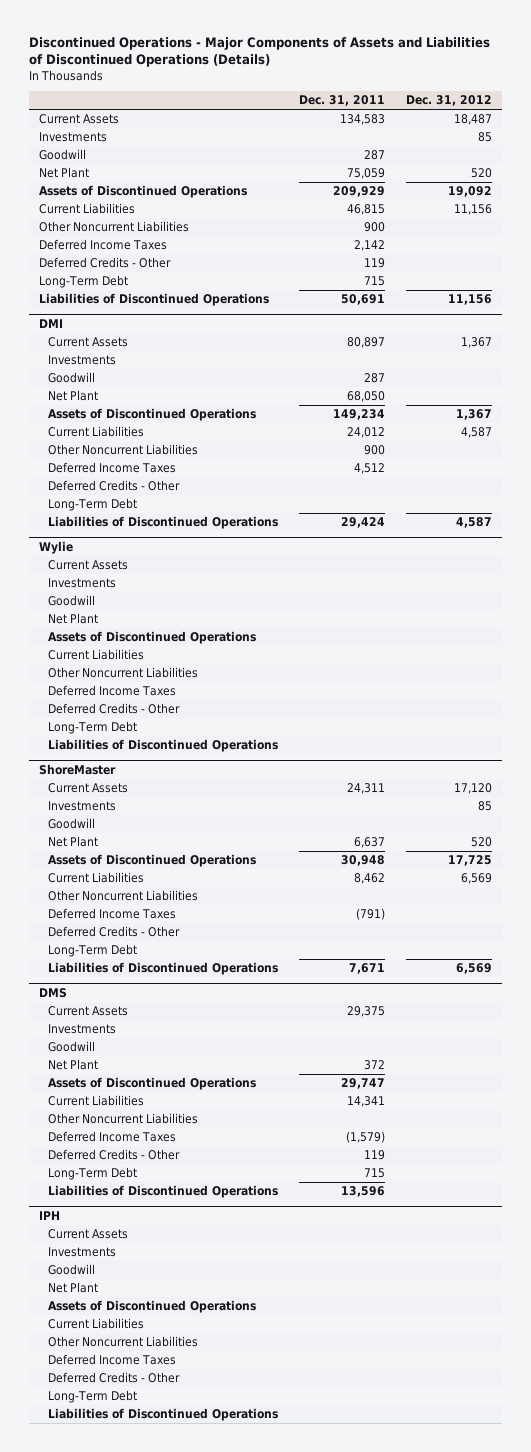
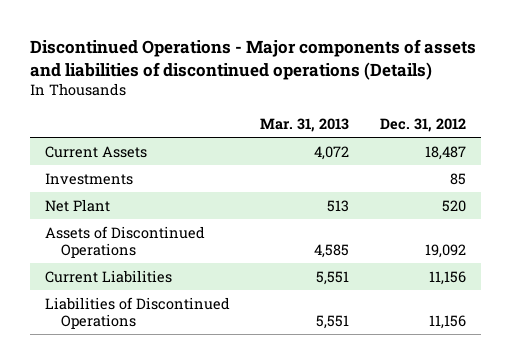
- Discontinued Operations - Major Components of Assets and Liabilities of Discontinued Operations (Details)
+ Discontinued Operations - Major components of assets and liabilities of discontinued operations (Details)
- | Dec. 31, 2011 | Dec. 31, 2012
+ | Mar. 31, 2013 | Dec. 31, 2012
- Goodwill | 287 |
- Other Noncurrent Liabilities | 900 |
- Deferred Income Taxes | 2,142 |
- Deferred Credits - Other | 119 |
- Long-Term Debt | 715 |
- DMI
- Current Assets | 80,897 | 1,367
- Investments
- Goodwill | 287 |
- Net Plant | 68,050 |
- Assets of Discontinued Operations | 149,234 | 1,367
- Current Liabilities | 24,012 | 4,587
- Other Noncurrent Liabilities | 900 |
- Deferred Income Taxes | 4,512 |
- Deferred Credits - Other
- Long-Term Debt
- Liabilities of Discontinued Operations | 29,424 | 4,587
- Wylie
- Current Assets
- Investments
- Goodwill
- Net Plant
- Assets of Discontinued Operations
- Current Liabilities
- Other Noncurrent Liabilities
- Deferred Income Taxes
- Deferred Credits - Other
- Long-Term Debt
- Liabilities of Discontinued Operations
- ShoreMaster
- Current Assets | 24,311 | 17,120
- Investments | | 85
- Goodwill
- Net Plant | 6,637 | 520
- Assets of Discontinued Operations | 30,948 | 17,725
- Current Liabilities | 8,462 | 6,569
- Other Noncurrent Liabilities
- Deferred Income Taxes | (791) |
- Deferred Credits - Other
- Long-Term Debt
- Liabilities of Discontinued Operations | 7,671 | 6,569
- DMS
- Current Assets | 29,375 |
- Investments
- Goodwill
- Net Plant | 372 |
- Assets of Discontinued Operations | 29,747 |
- Current Liabilities | 14,341 |
- Other Noncurrent Liabilities
- Deferred Income Taxes | (1,579) |
- Deferred Credits - Other | 119 |
- Long-Term Debt | 715 |
- Liabilities of Discontinued Operations | 13,596 |
- IPH
- Current Assets
- Investments
- Goodwill
- Net Plant
- Assets of Discontinued Operations
- Current Liabilities
- Other Noncurrent Liabilities
- Deferred Income Taxes
- Deferred Credits - Other
- Long-Term Debt
- Liabilities of Discontinued Operations

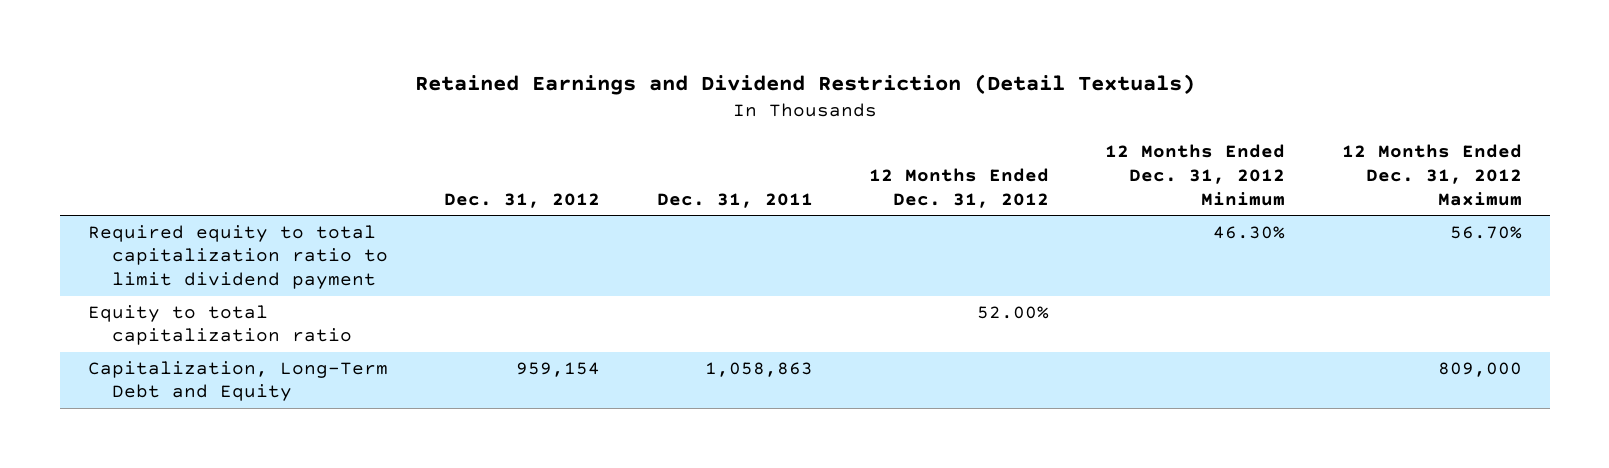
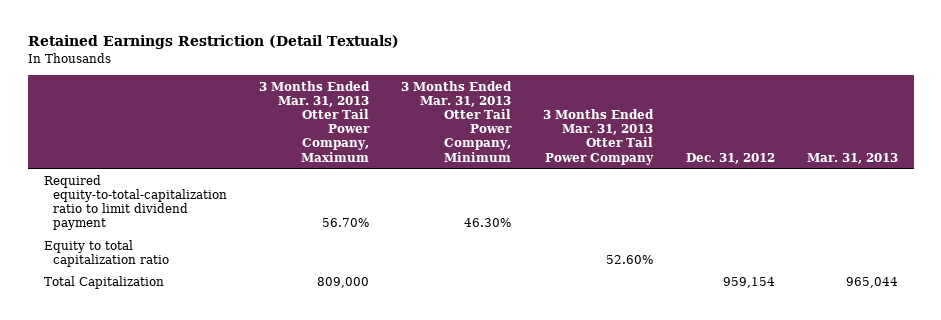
- Retained Earnings and Dividend Restriction (Detail Textuals)
+ Retained Earnings Restriction (Detail Textuals)
- | Dec. 31, 2012 | Dec. 31, 2011 | 12 Months Ended Dec. 31, 2012 | 12 Months Ended Dec. 31, 2012 Minimum | 12 Months Ended Dec. 31, 2012 Maximum
+ | 3 Months Ended Mar. 31, 2013 Otter Tail Power Company, Maximum | 3 Months Ended Mar. 31, 2013 Otter Tail Power Company, Minimum | 3 Months Ended Mar. 31, 2013 Otter Tail Power Company | Dec. 31, 2012 | Mar. 31, 2013
- Required equity to total capitalization ratio to limit dividend payment | | | | 46.30% | 56.70%
+ Required equity-to-total-capitalization ratio to limit dividend payment | 56.70% | 46.30% | | |
- Capitalization, Long-Term Debt and Equity | 959,154 | 1,058,863 | | | 809,000
+ Total Capitalization | 809,000 | | | 959,154 | 965,044

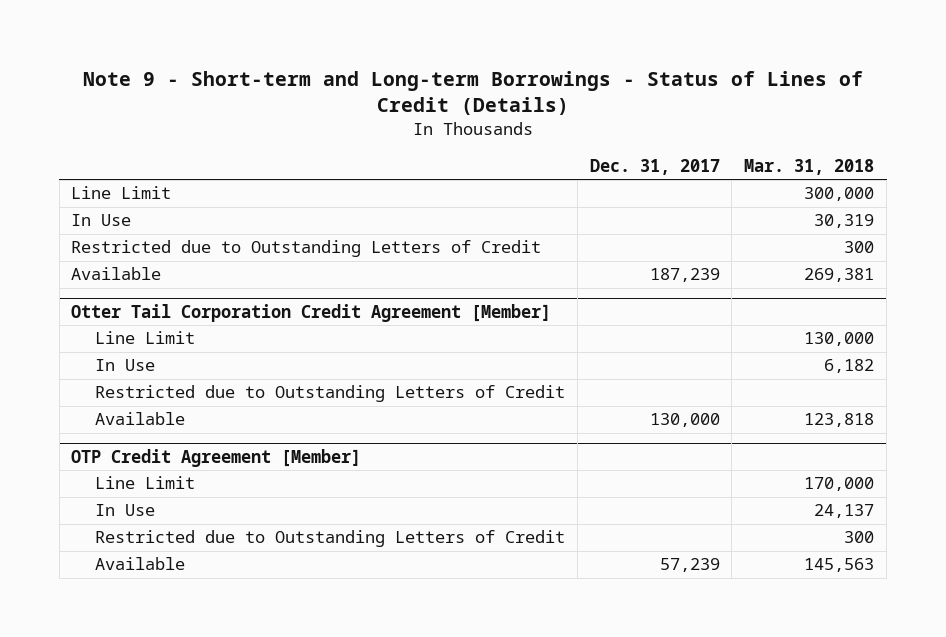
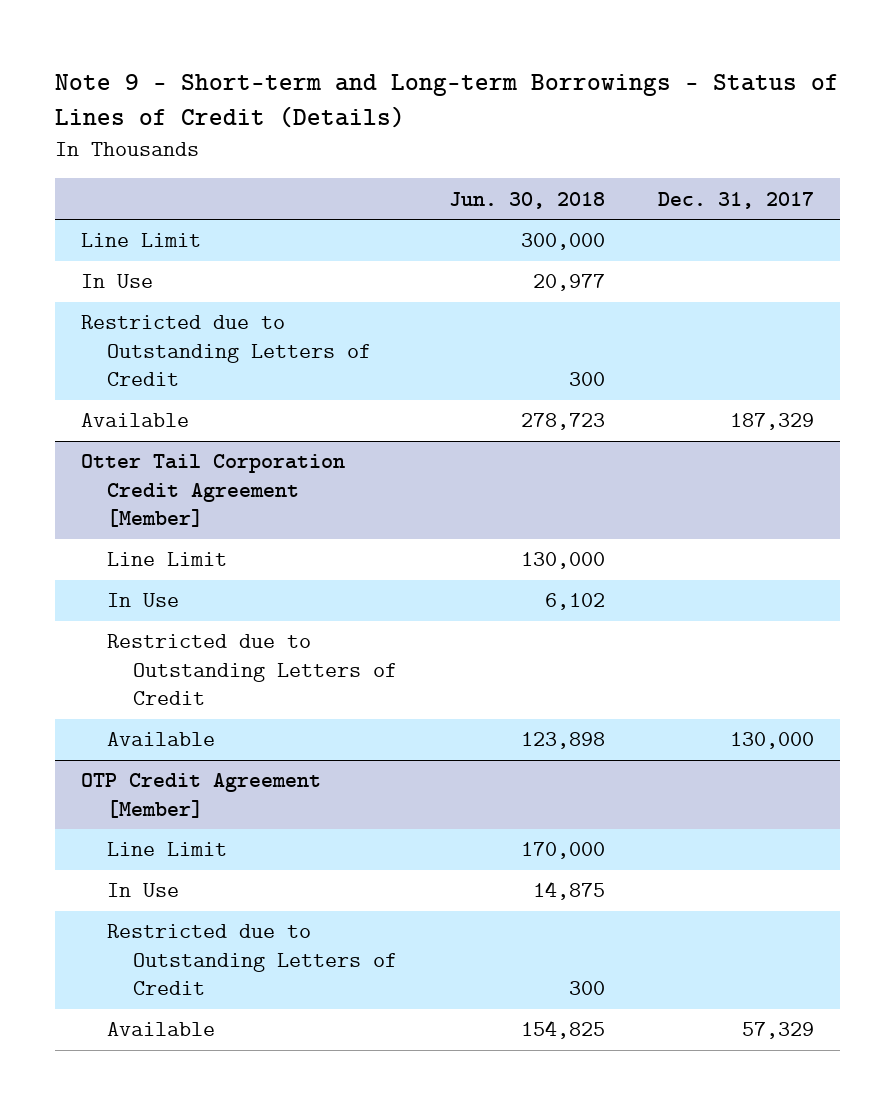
- | Dec. 31, 2017 | Mar. 31, 2018
+ | Jun. 30, 2018 | Dec. 31, 2017
- Available | 187,239 | 269,381
+ Available | 278,723 | 187,329
@ OTP Credit Agreement [Member]
- Available | 57,239 | 145,563
+ Available | 154,825 | 57,329

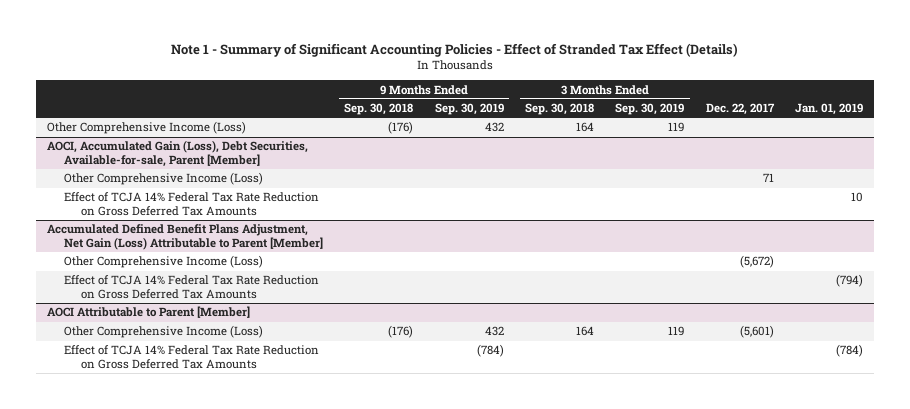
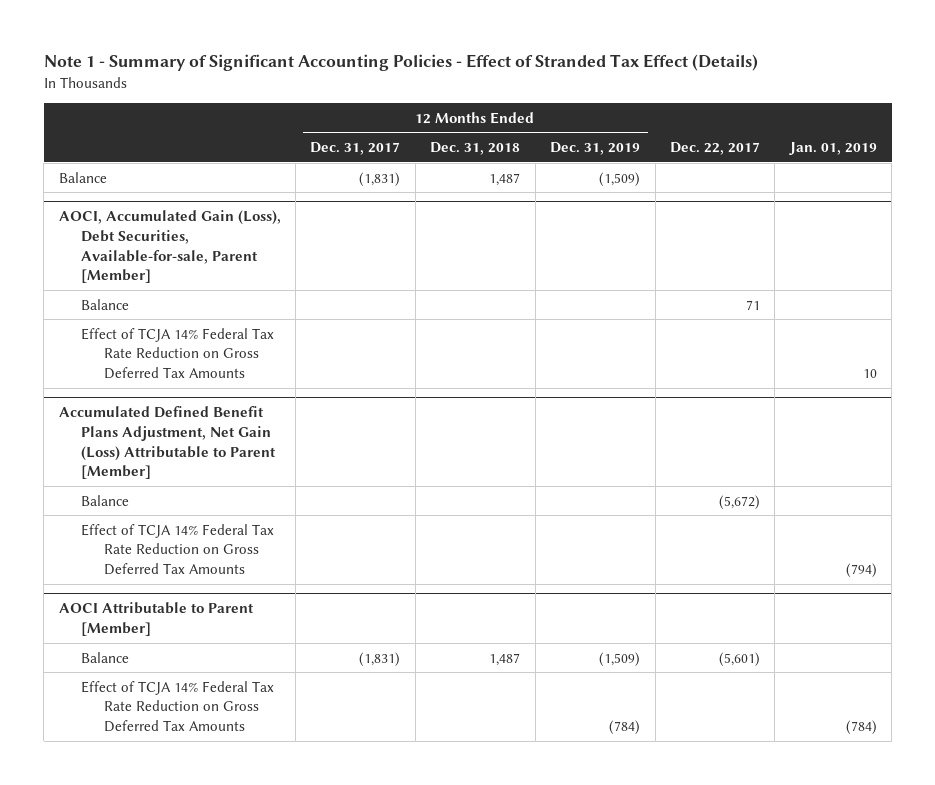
- | 9 Months Ended Sep. 30, 2018 | 9 Months Ended Sep. 30, 2019 | 3 Months Ended Sep. 30, 2018 | 3 Months Ended Sep. 30, 2019 | Dec. 22, 2017 | Jan. 01, 2019
+ | 12 Months Ended Dec. 31, 2017 | 12 Months Ended Dec. 31, 2018 | 12 Months Ended Dec. 31, 2019 | Dec. 22, 2017 | Jan. 01, 2019
- Other Comprehensive Income (Loss) | (176) | 432 | 164 | 119 | |
+ Balance | (1,831) | 1,487 | (1,509) | |
@ AOCI, Accumulated Gain (Loss), Debt Securities, Available-for-sale, Parent [Member]
- Other Comprehensive Income (Loss) | | | | | 71 |
+ Balance | | | | 71 |
@ Accumulated Defined Benefit Plans Adjustment, Net Gain (Loss) Attributable to Parent [Member]
- Other Comprehensive Income (Loss) | | | | | (5,672) |
+ Balance | | | | (5,672) |
@ AOCI Attributable to Parent [Member]
- Other Comprehensive Income (Loss) | (176) | 432 | 164 | 119 | (5,601) |
+ Balance | (1,831) | 1,487 | (1,509) | (5,601) |

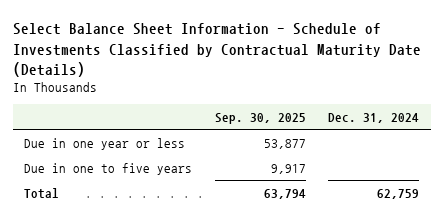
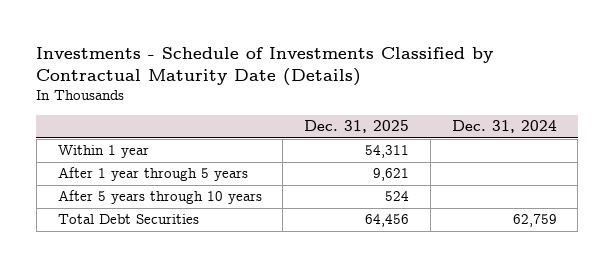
- Select Balance Sheet Information - Schedule of Investments Classified by Contractual Maturity Date (Details)
+ Investments - Schedule of Investments Classified by Contractual Maturity Date (Details)
- | Sep. 30, 2025 | Dec. 31, 2024
+ | Dec. 31, 2025 | Dec. 31, 2024
- Due in one year or less | 53,877 |
- Due in one to five years | 9,917 |
- Total | 63,794 | 62,759
+ Within 1 year | 54,311 |
+ After 1 year through 5 years | 9,621 |
+ After 5 years through 10 years | 524 |
+ Total Debt Securities | 64,456 | 62,759

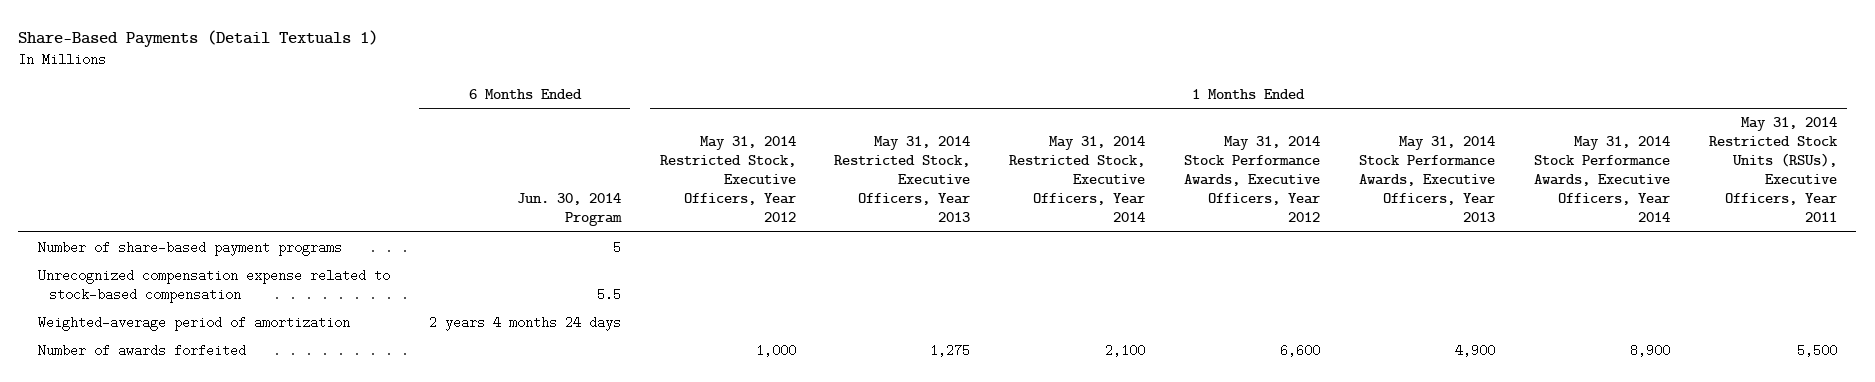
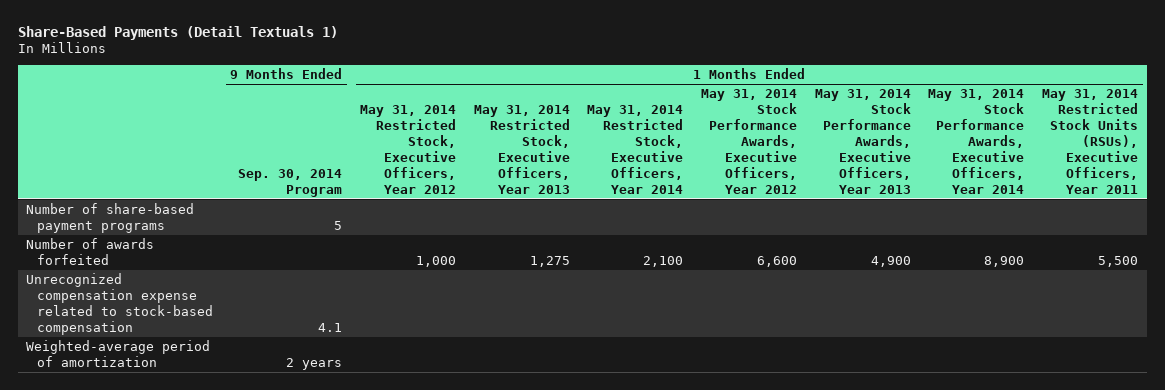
- | 6 Months Ended Jun. 30, 2014 Program | 1 Months Ended May 31, 2014 Restricted Stock, Executive Officers, Year 2012 | 1 Months Ended May 31, 2014 Restricted Stock, Executive Officers, Year 2013 | 1 Months Ended May 31, 2014 Restricted Stock, Executive Officers, Year 2014 | 1 Months Ended May 31, 2014 Stock Performance Awards, Executive Officers, Year 2012 | 1 Months Ended May 31, 2014 Stock Performance Awards, Executive Officers, Year 2013 | 1 Months Ended May 31, 2014 Stock Performance Awards, Executive Officers, Year 2014 | 1 Months Ended May 31, 2014 Restricted Stock Units (RSUs), Executive Officers, Year 2011
+ | 9 Months Ended Sep. 30, 2014 Program | 1 Months Ended May 31, 2014 Restricted Stock, Executive Officers, Year 2012 | 1 Months Ended May 31, 2014 Restricted Stock, Executive Officers, Year 2013 | 1 Months Ended May 31, 2014 Restricted Stock, Executive Officers, Year 2014 | 1 Months Ended May 31, 2014 Stock Performance Awards, Executive Officers, Year 2012 | 1 Months Ended May 31, 2014 Stock Performance Awards, Executive Officers, Year 2013 | 1 Months Ended May 31, 2014 Stock Performance Awards, Executive Officers, Year 2014 | 1 Months Ended May 31, 2014 Restricted Stock Units (RSUs), Executive Officers, Year 2011
moved up: Number of awards forfeited | | 1,000 | 1,275 | 2,100 | 6,600 | 4,900 | 8,900 | 5,500

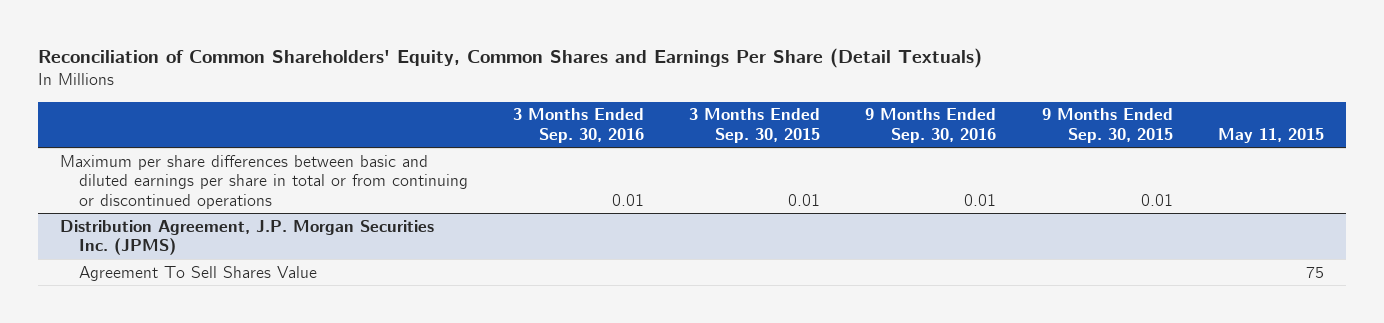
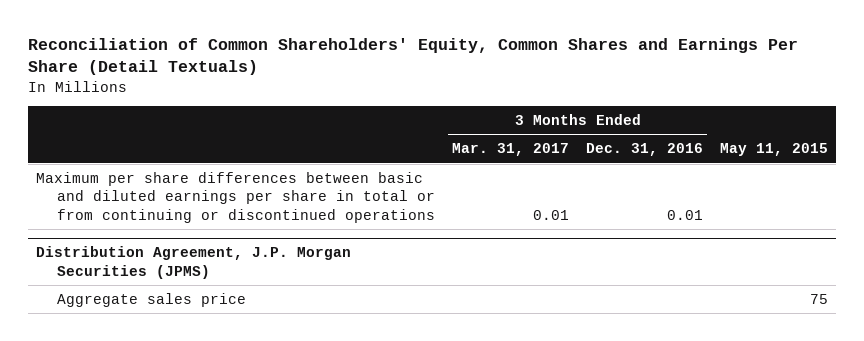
- | 3 Months Ended Sep. 30, 2016 | 3 Months Ended Sep. 30, 2015 | 9 Months Ended Sep. 30, 2016 | 9 Months Ended Sep. 30, 2015 | May 11, 2015
+ | 3 Months Ended Mar. 31, 2017 | 3 Months Ended Dec. 31, 2016 | May 11, 2015
- Distribution Agreement, J.P. Morgan Securities Inc. (JPMS)
- Agreement To Sell Shares Value | | | | | 75
+ Distribution Agreement, J.P. Morgan Securities (JPMS)
+ Aggregate sales price | | | 75

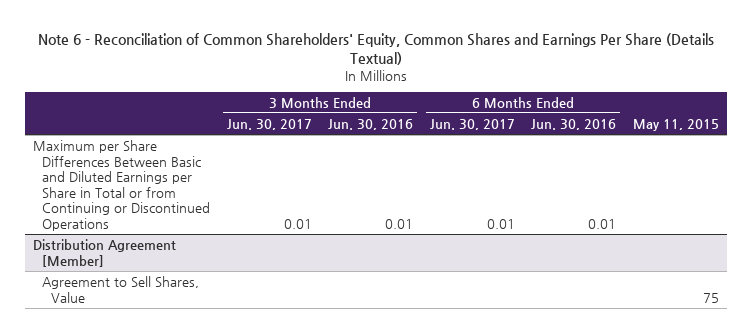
- Reconciliation of Common Shareholders' Equity, Common Shares and Earnings Per Share (Detail Textuals)
+ Note 6 - Reconciliation of Common Shareholders' Equity, Common Shares and Earnings Per Share (Details Textual)
- | 3 Months Ended Mar. 31, 2017 | 3 Months Ended Dec. 31, 2016 | May 11, 2015
+ | 3 Months Ended Jun. 30, 2017 | 3 Months Ended Jun. 30, 2016 | 6 Months Ended Jun. 30, 2017 | 6 Months Ended Jun. 30, 2016 | May 11, 2015
- Maximum per share differences between basic and diluted earnings per share in total or from continuing or discontinued operations | 0.01 | 0.01 |
- Distribution Agreement, J.P. Morgan Securities (JPMS)
- Aggregate sales price | | | 75
+ Maximum per Share Differences Between Basic and Diluted Earnings per Share in Total or from Continuing or Discontinued Operations | 0.01 | 0.01 | 0.01 | 0.01 |
+ Distribution Agreement [Member]
+ Agreement to Sell Shares, Value | | | | | 75

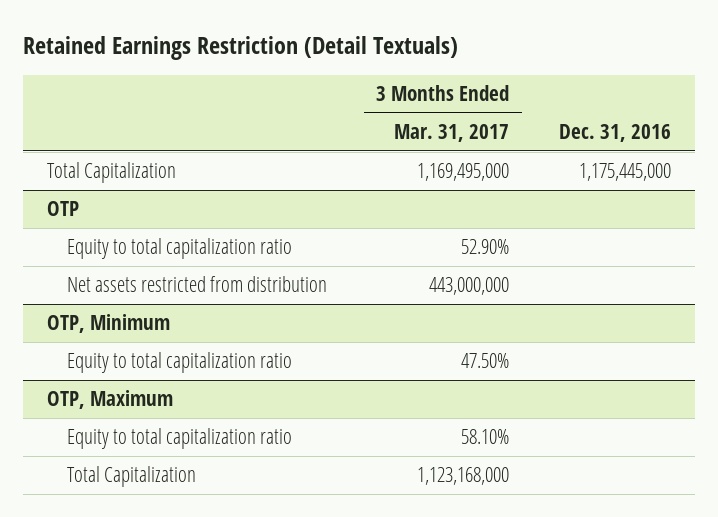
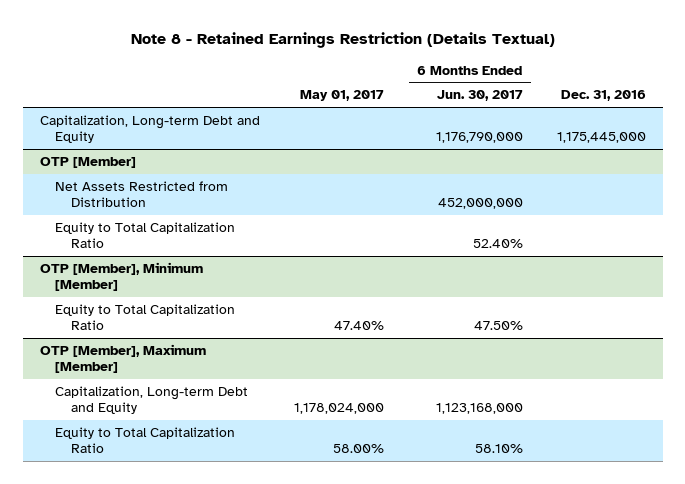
- Retained Earnings Restriction (Detail Textuals)
+ Note 8 - Retained Earnings Restriction (Details Textual)
- | 3 Months Ended Mar. 31, 2017 | Dec. 31, 2016
+ | May 01, 2017 | 6 Months Ended Jun. 30, 2017 | Dec. 31, 2016
- Total Capitalization | 1,169,495,000 | 1,175,445,000
- OTP
- Equity to total capitalization ratio | 52.90% |
- Net assets restricted from distribution | 443,000,000 |
- OTP, Minimum
- Equity to total capitalization ratio | 47.50% |
- OTP, Maximum
- Equity to total capitalization ratio | 58.10% |
- Total Capitalization | 1,123,168,000 |
+ Capitalization, Long-term Debt and Equity | | 1,176,790,000 | 1,175,445,000
+ OTP [Member]
+ Net Assets Restricted from Distribution | | 452,000,000 |
+ Equity to Total Capitalization Ratio | | 52.40% |
+ OTP [Member], Minimum [Member]
+ Equity to Total Capitalization Ratio | 47.40% | 47.50% |
+ OTP [Member], Maximum [Member]
+ Capitalization, Long-term Debt and Equity | 1,178,024,000 | 1,123,168,000 |
+ Equity to Total Capitalization Ratio | 58.00% | 58.10% |

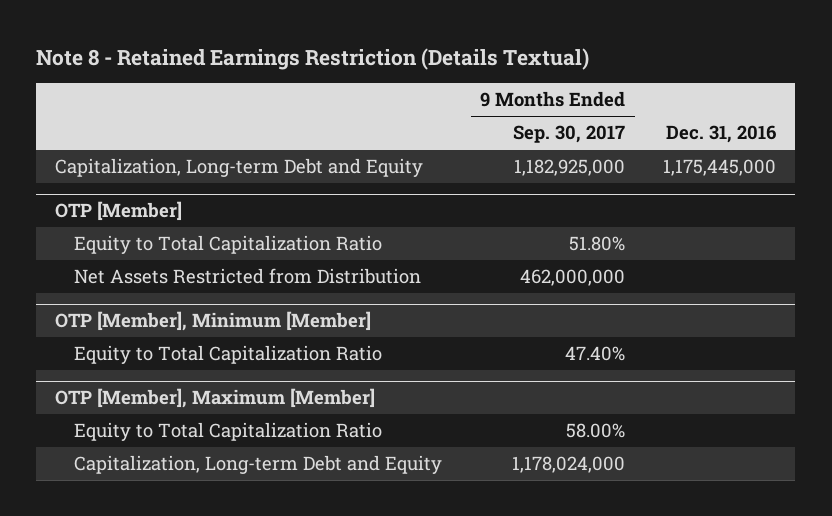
- | May 01, 2017 | 6 Months Ended Jun. 30, 2017 | Dec. 31, 2016
+ | 9 Months Ended Sep. 30, 2017 | Dec. 31, 2016
@ OTP [Member]
moved down: Net Assets Restricted from Distribution | 462,000,000 |
@ OTP [Member], Maximum [Member]
moved down: Capitalization, Long-term Debt and Equity | 1,178,024,000 |

